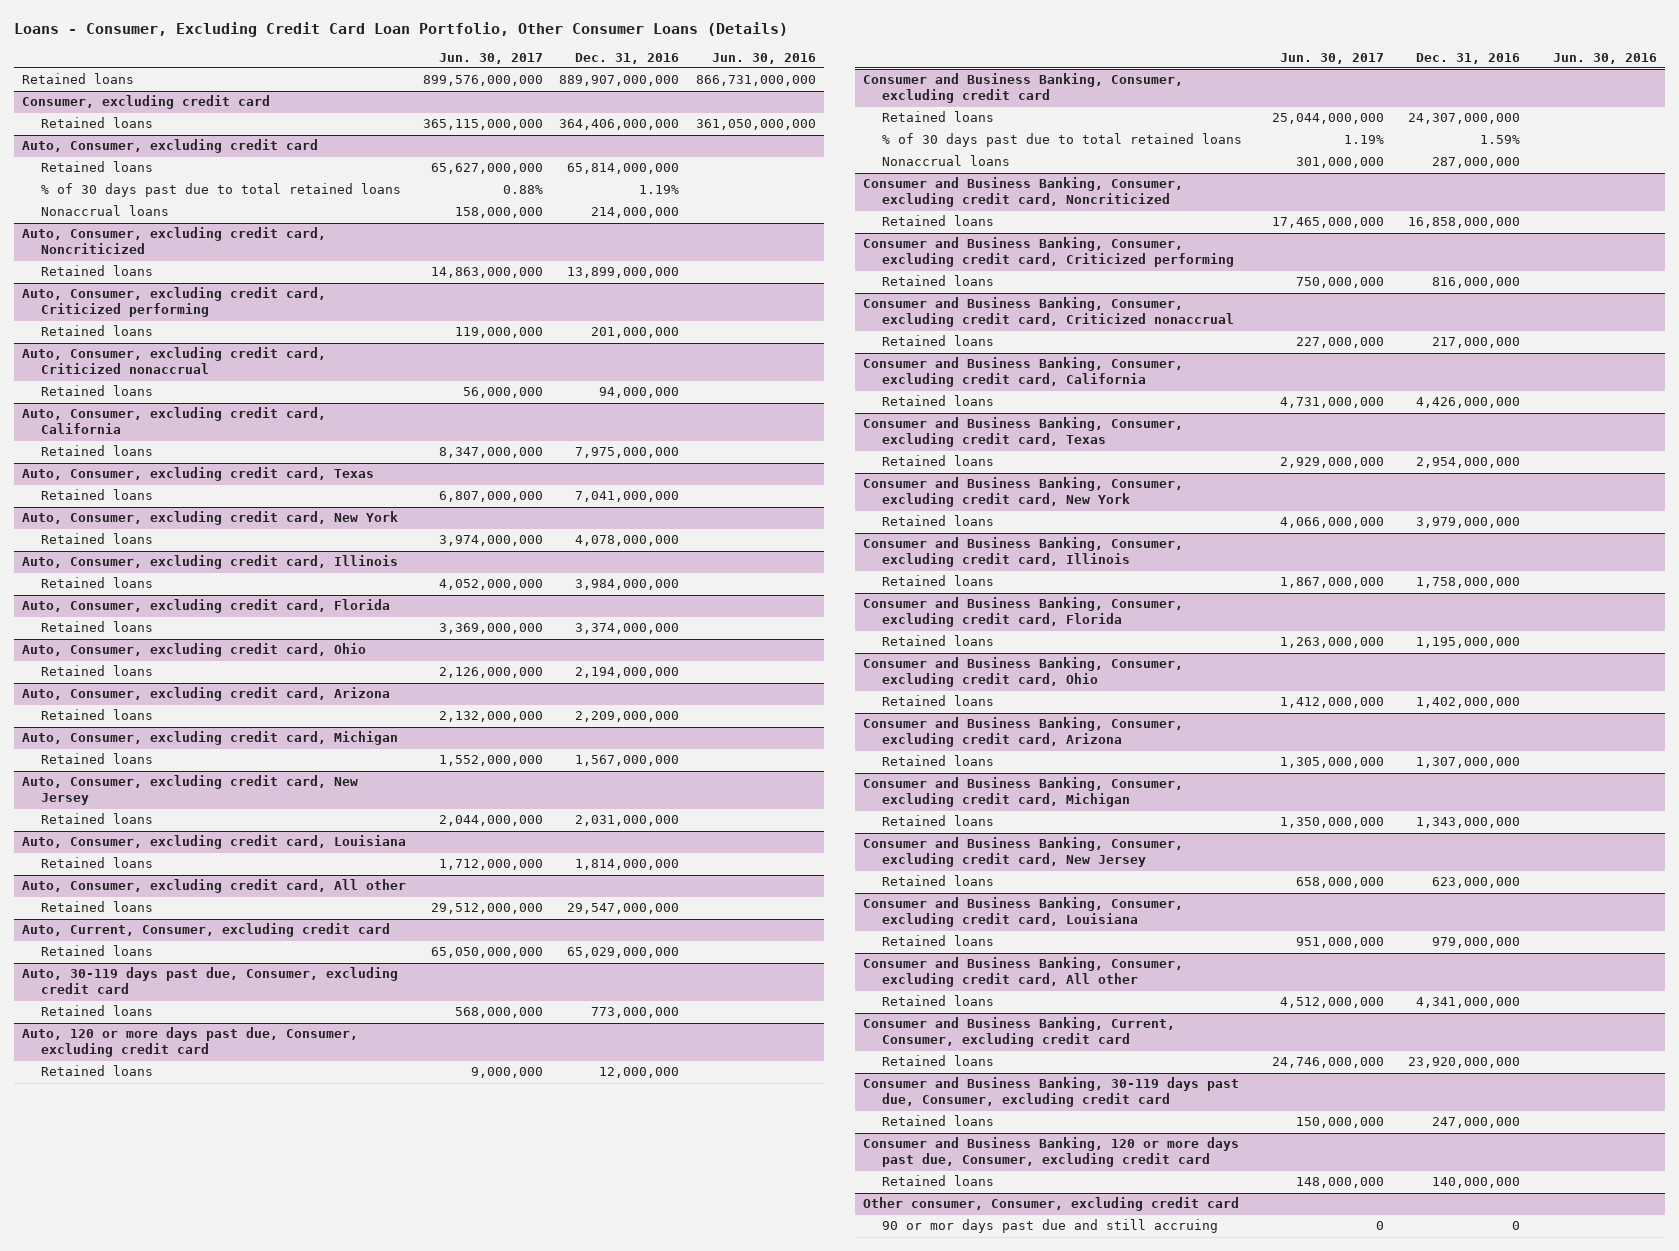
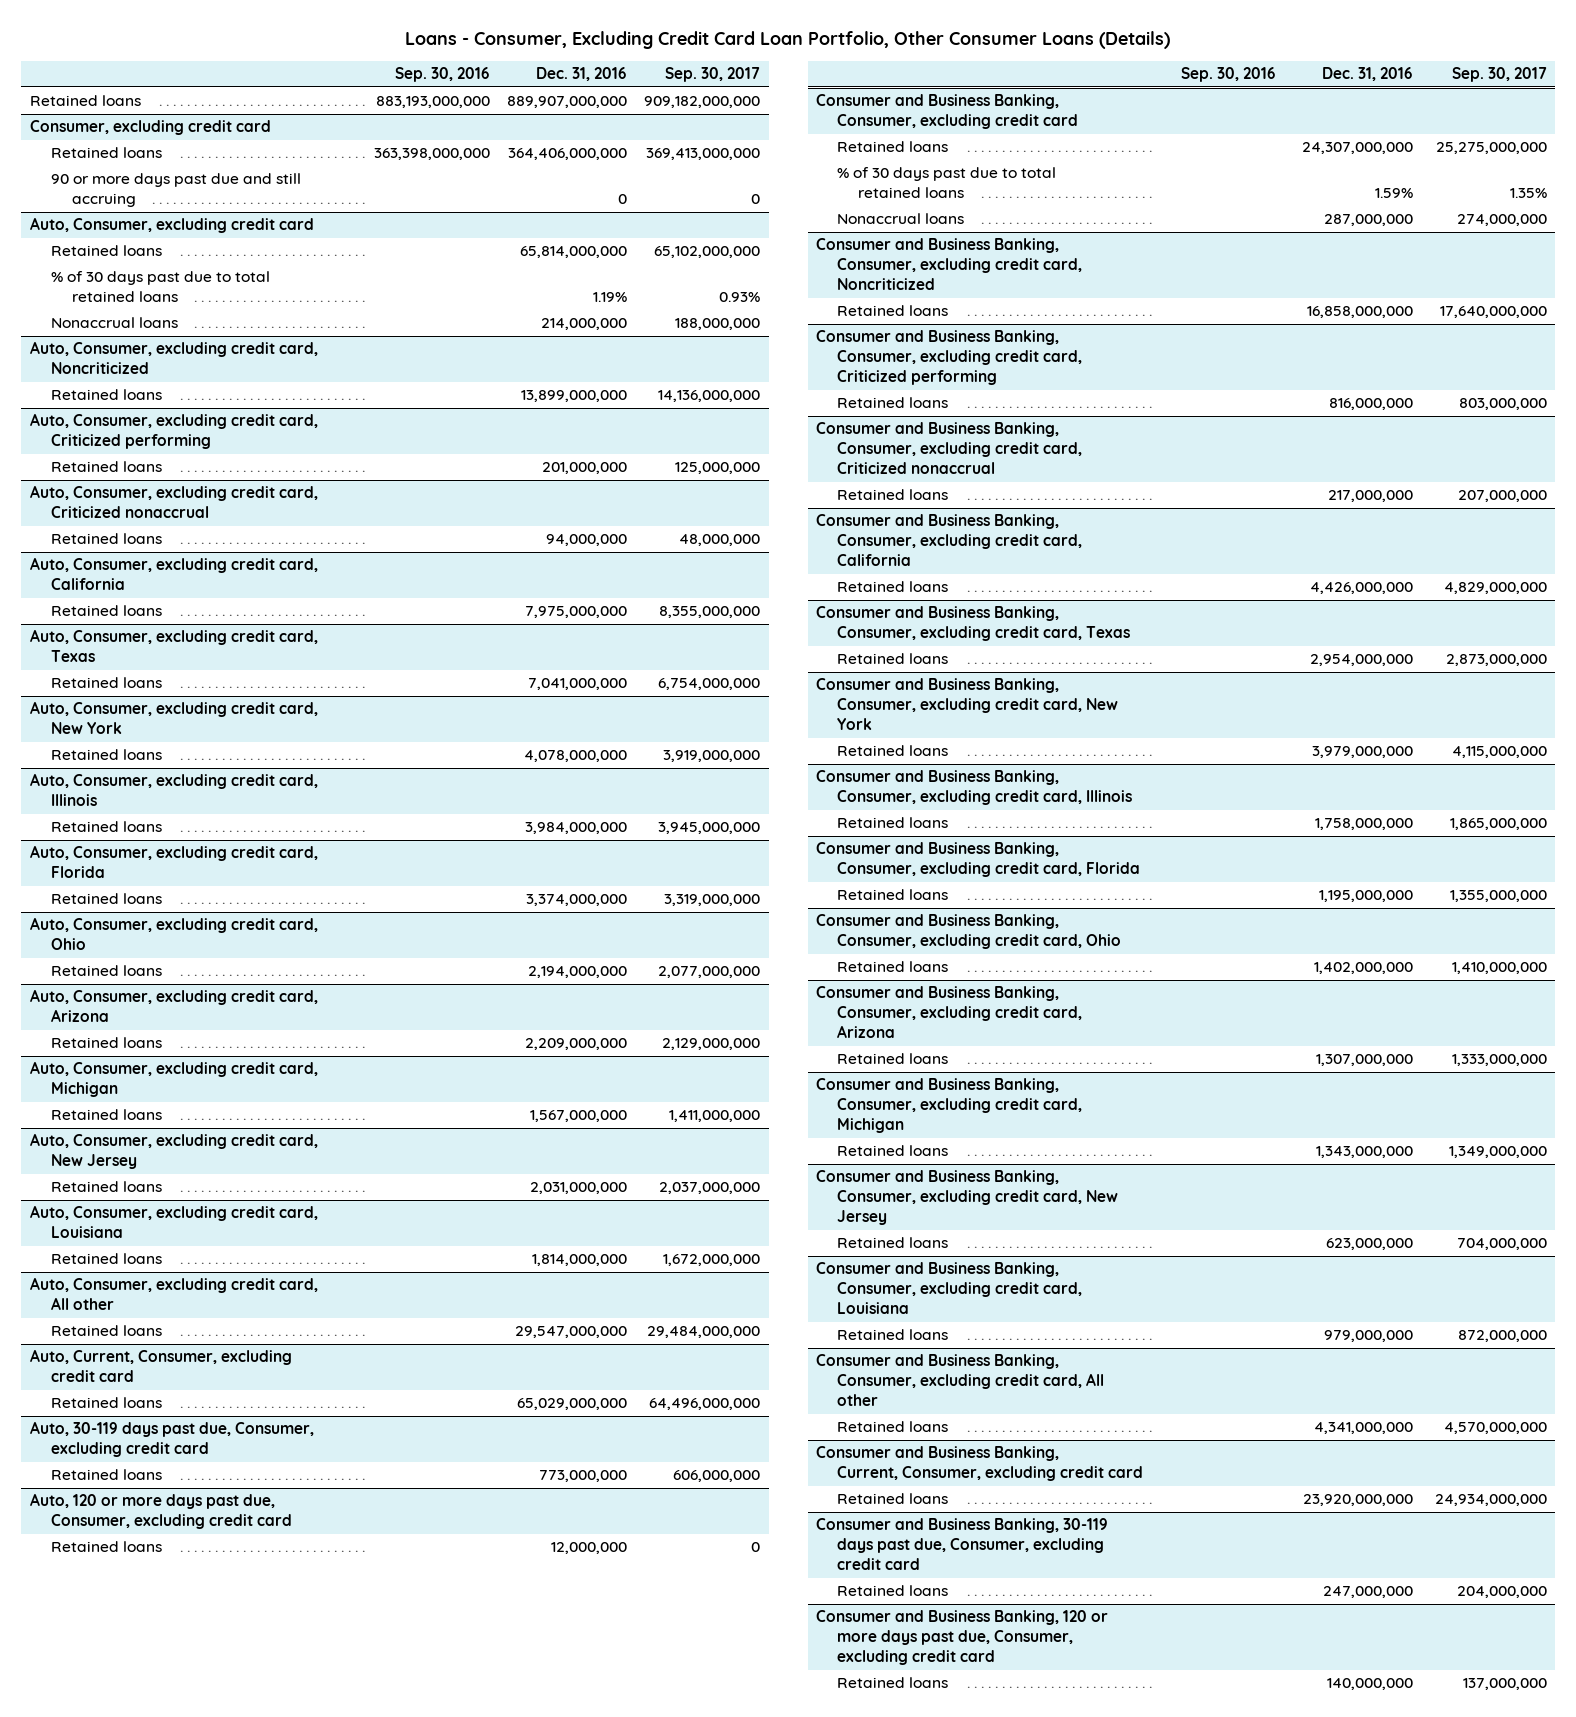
- | Jun. 30, 2017 | Dec. 31, 2016 | Jun. 30, 2016
+ | Sep. 30, 2016 | Dec. 31, 2016 | Sep. 30, 2017
@ Consumer, excluding credit card
+ 90 or more days past due and still accruing | | 0 | 0
- Other consumer, Consumer, excluding credit card
- 90 or mor days past due and still accruing | 0 | 0 |

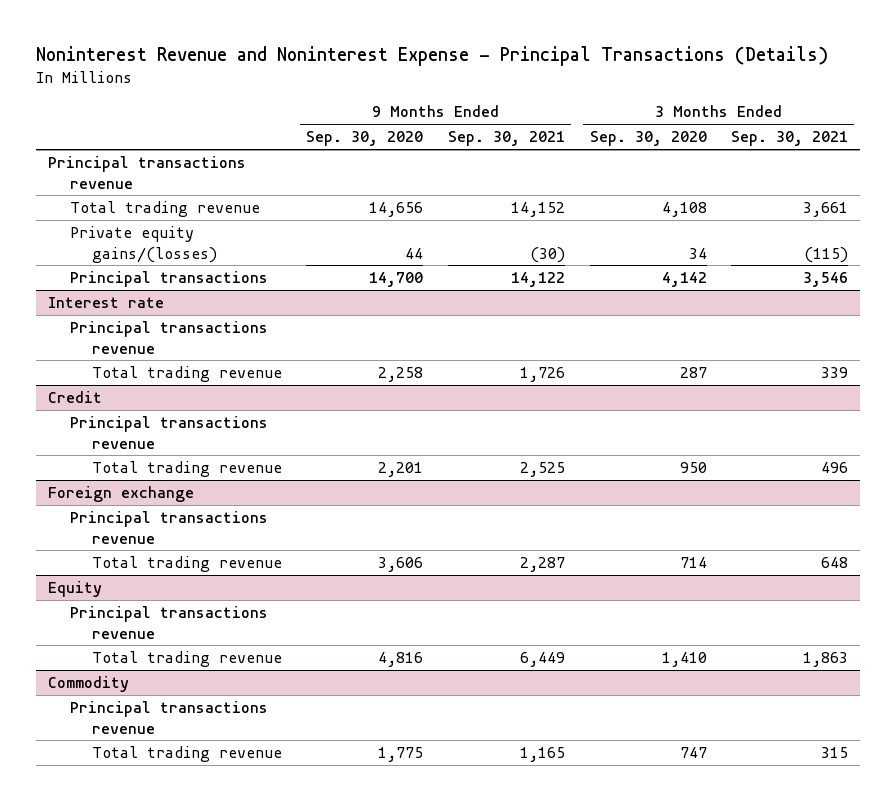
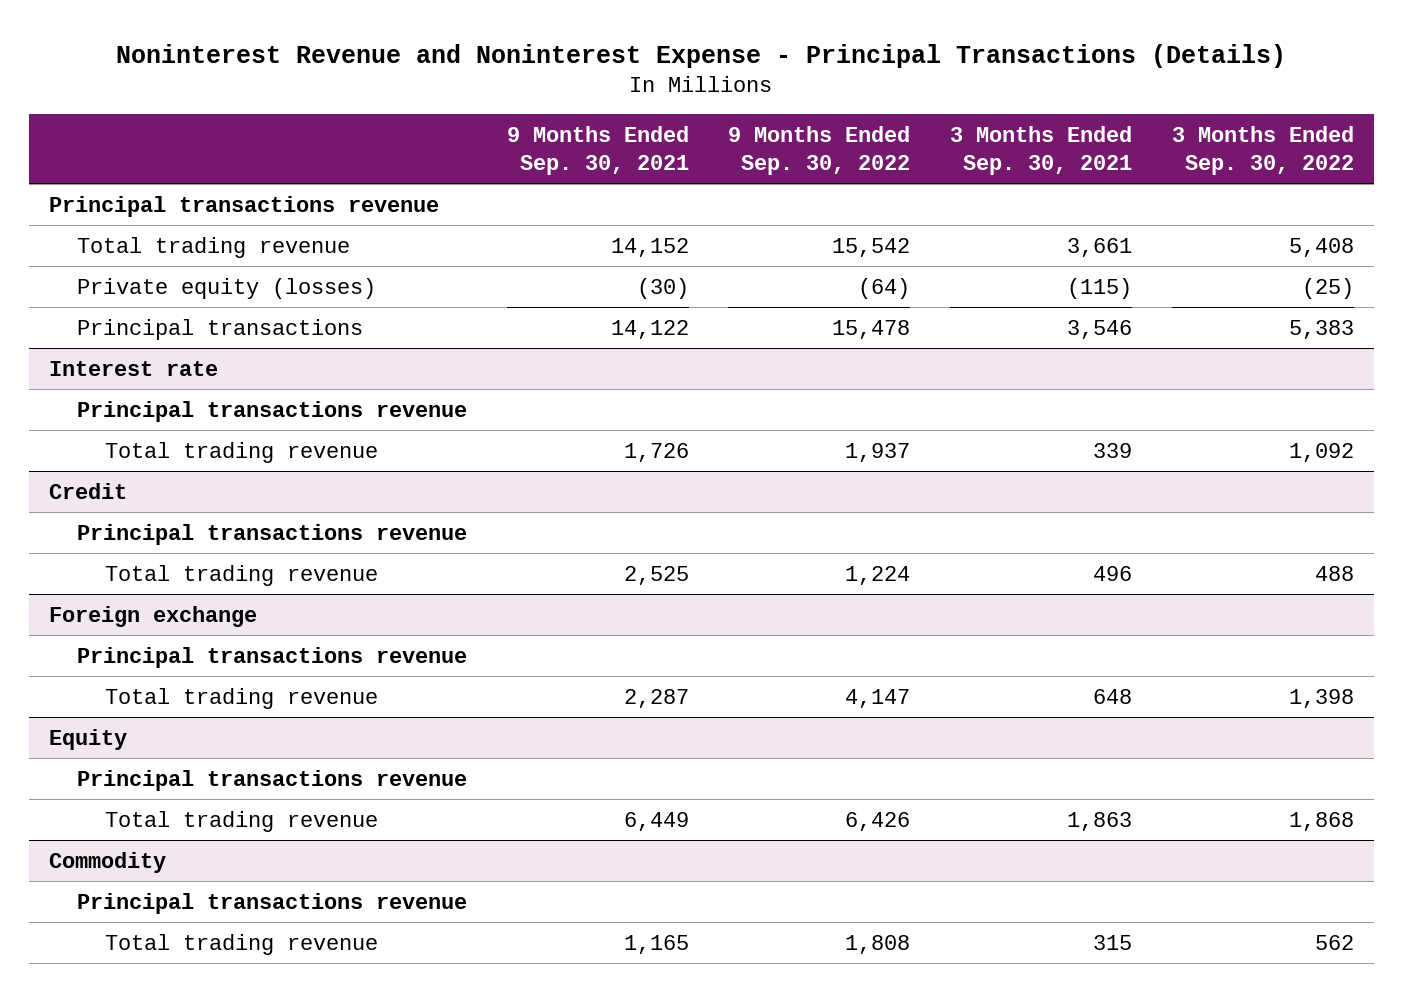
- | 9 Months Ended Sep. 30, 2020 | 9 Months Ended Sep. 30, 2021 | 3 Months Ended Sep. 30, 2020 | 3 Months Ended Sep. 30, 2021
+ | 9 Months Ended Sep. 30, 2021 | 9 Months Ended Sep. 30, 2022 | 3 Months Ended Sep. 30, 2021 | 3 Months Ended Sep. 30, 2022
- Private equity gains/(losses) | 44 | (30) | 34 | (115)
+ Private equity (losses) | (30) | (64) | (115) | (25)

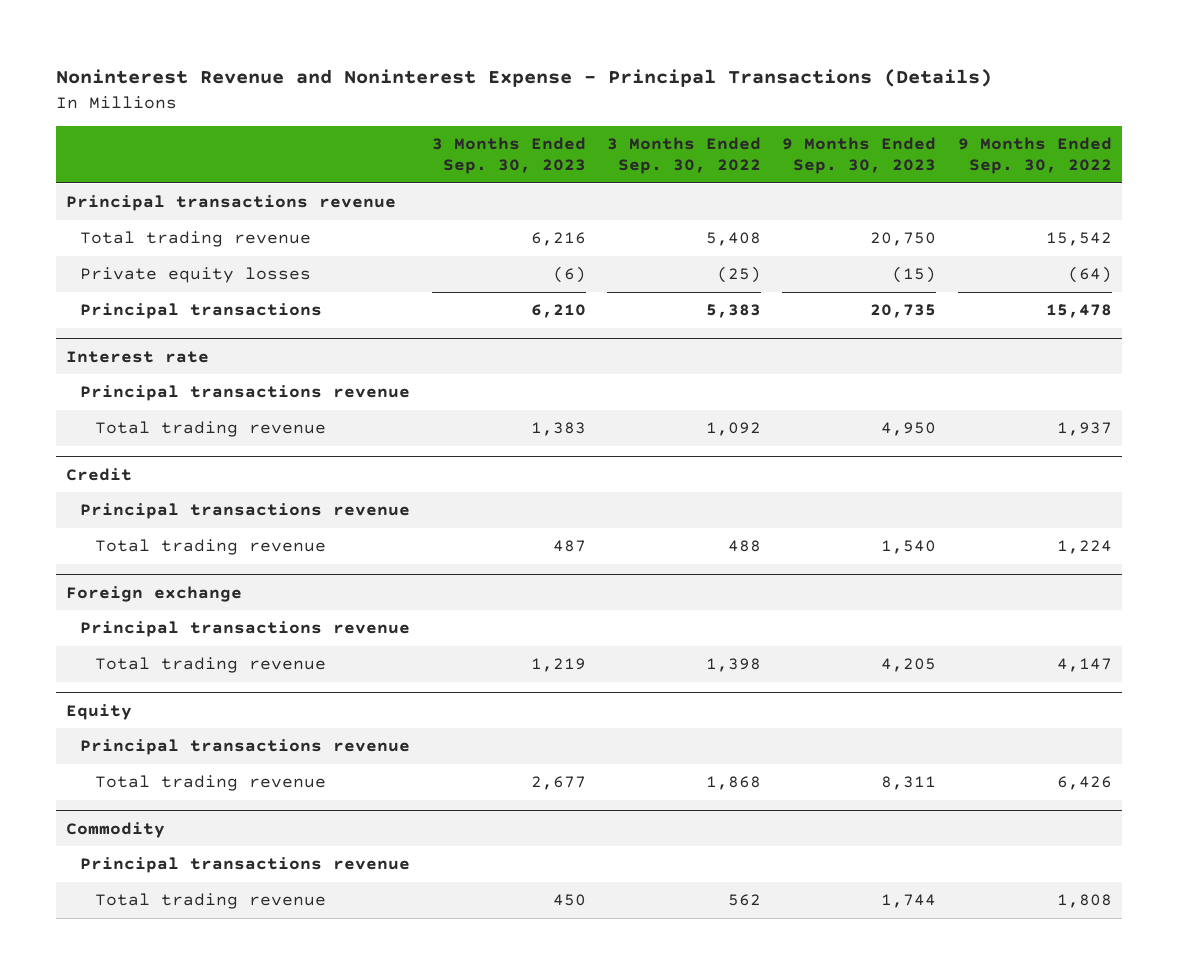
- | 9 Months Ended Sep. 30, 2021 | 9 Months Ended Sep. 30, 2022 | 3 Months Ended Sep. 30, 2021 | 3 Months Ended Sep. 30, 2022
+ | 3 Months Ended Sep. 30, 2023 | 3 Months Ended Sep. 30, 2022 | 9 Months Ended Sep. 30, 2023 | 9 Months Ended Sep. 30, 2022
- Private equity (losses) | (30) | (64) | (115) | (25)
+ Private equity losses | (6) | (25) | (15) | (64)

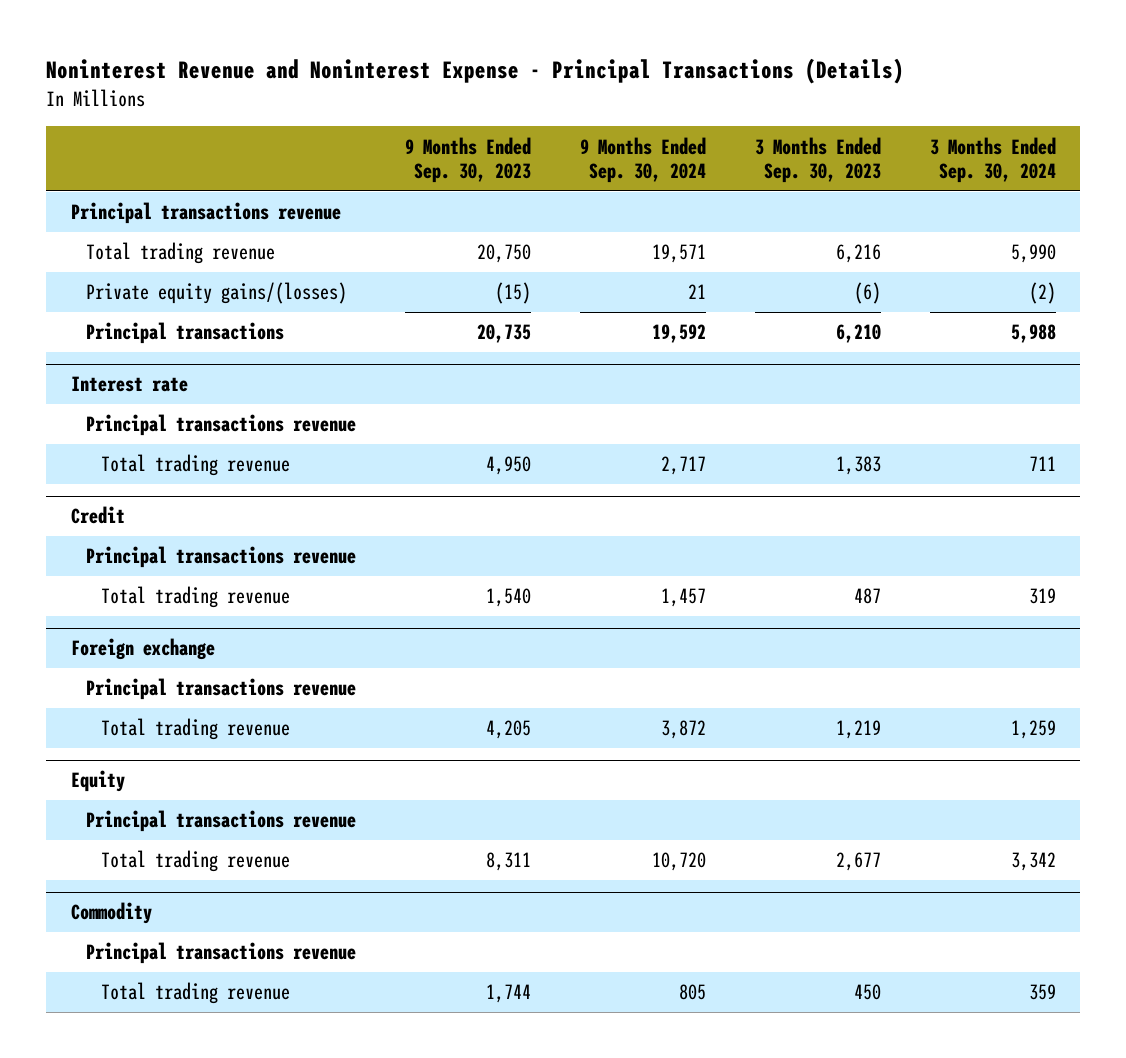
- | 3 Months Ended Sep. 30, 2023 | 3 Months Ended Sep. 30, 2022 | 9 Months Ended Sep. 30, 2023 | 9 Months Ended Sep. 30, 2022
+ | 9 Months Ended Sep. 30, 2023 | 9 Months Ended Sep. 30, 2024 | 3 Months Ended Sep. 30, 2023 | 3 Months Ended Sep. 30, 2024
- Private equity losses | (6) | (25) | (15) | (64)
+ Private equity gains/(losses) | (15) | 21 | (6) | (2)

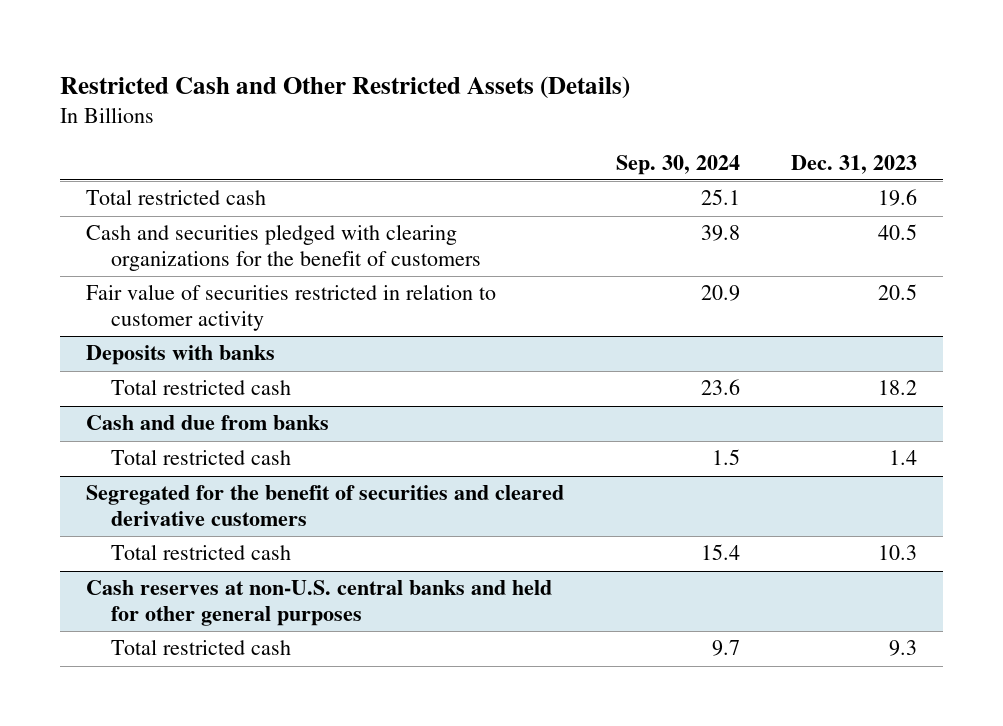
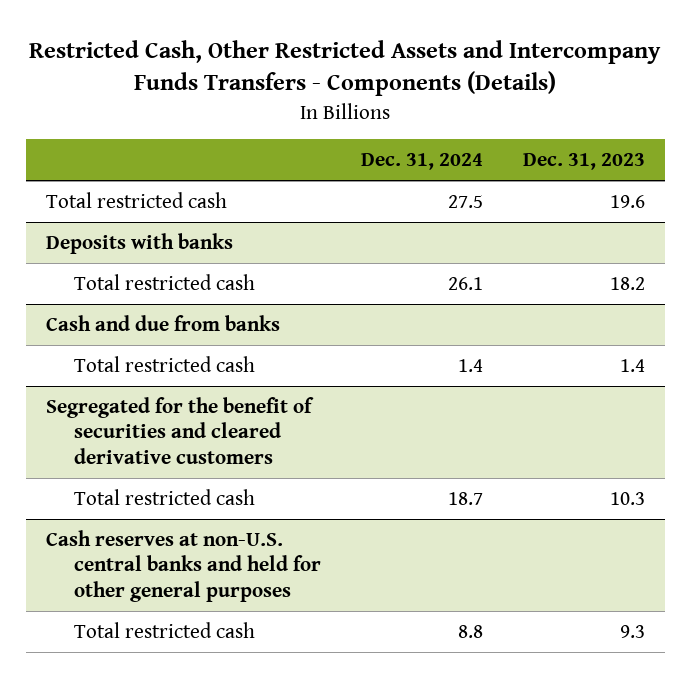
- Restricted Cash and Other Restricted Assets (Details)
+ Restricted Cash, Other Restricted Assets and Intercompany Funds Transfers - Components (Details)
- | Sep. 30, 2024 | Dec. 31, 2023
+ | Dec. 31, 2024 | Dec. 31, 2023
- Cash and securities pledged with clearing organizations for the benefit of customers | 39.8 | 40.5
- Fair value of securities restricted in relation to customer activity | 20.9 | 20.5

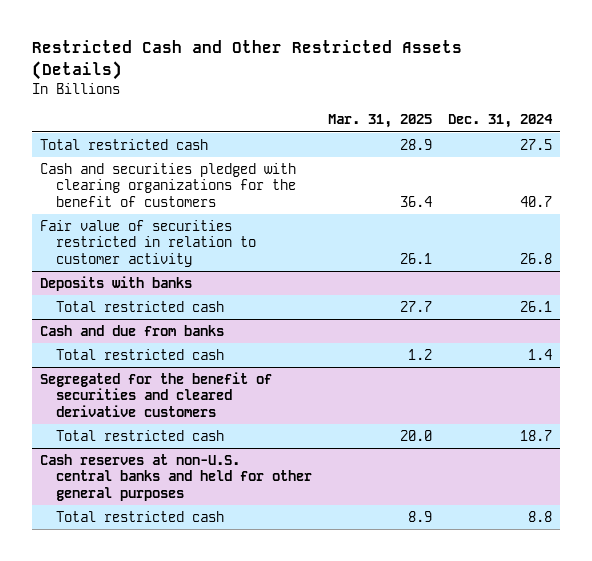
- Restricted Cash, Other Restricted Assets and Intercompany Funds Transfers - Components (Details)
+ Restricted Cash and Other Restricted Assets (Details)
- | Dec. 31, 2024 | Dec. 31, 2023
+ | Mar. 31, 2025 | Dec. 31, 2024
+ Cash and securities pledged with clearing organizations for the benefit of customers | 36.4 | 40.7
+ Fair value of securities restricted in relation to customer activity | 26.1 | 26.8

